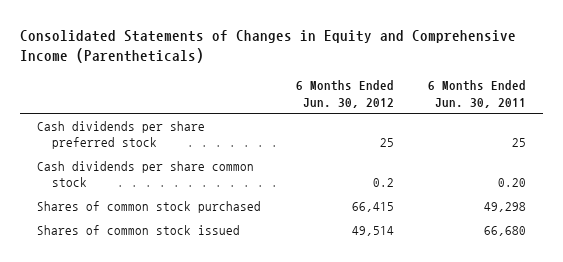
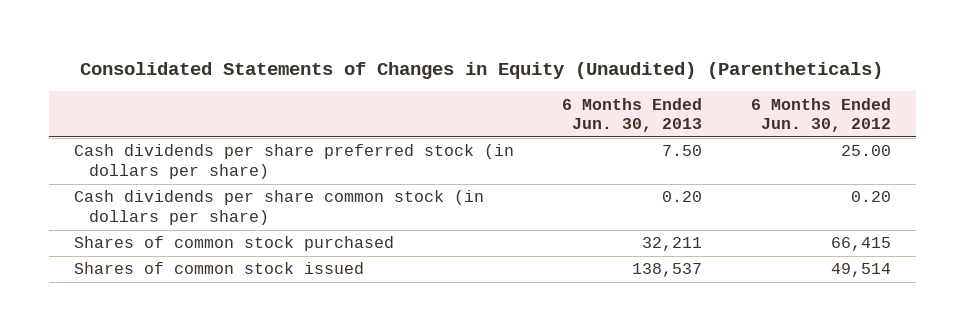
- Consolidated Statements of Changes in Equity and Comprehensive Income (Parentheticals)
+ Consolidated Statements of Changes in Equity (Unaudited) (Parentheticals)
- | 6 Months Ended Jun. 30, 2012 | 6 Months Ended Jun. 30, 2011
+ | 6 Months Ended Jun. 30, 2013 | 6 Months Ended Jun. 30, 2012
- Cash dividends per share preferred stock | 25 | 25
- Cash dividends per share common stock | 0.2 | 0.20
+ Cash dividends per share preferred stock (in dollars per share) | 7.50 | 25.00
+ Cash dividends per share common stock (in dollars per share) | 0.20 | 0.20

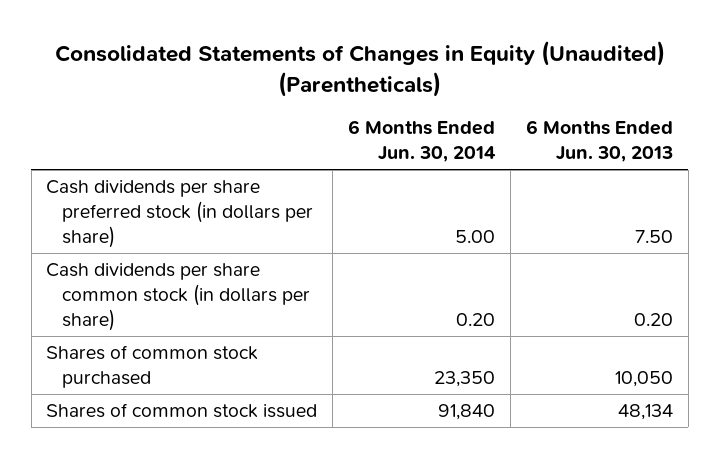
- | 6 Months Ended Jun. 30, 2013 | 6 Months Ended Jun. 30, 2012
+ | 6 Months Ended Jun. 30, 2014 | 6 Months Ended Jun. 30, 2013
- Shares of common stock purchased | 32,211 | 66,415
- Shares of common stock issued | 138,537 | 49,514
+ Shares of common stock purchased | 23,350 | 10,050
+ Shares of common stock issued | 91,840 | 48,134

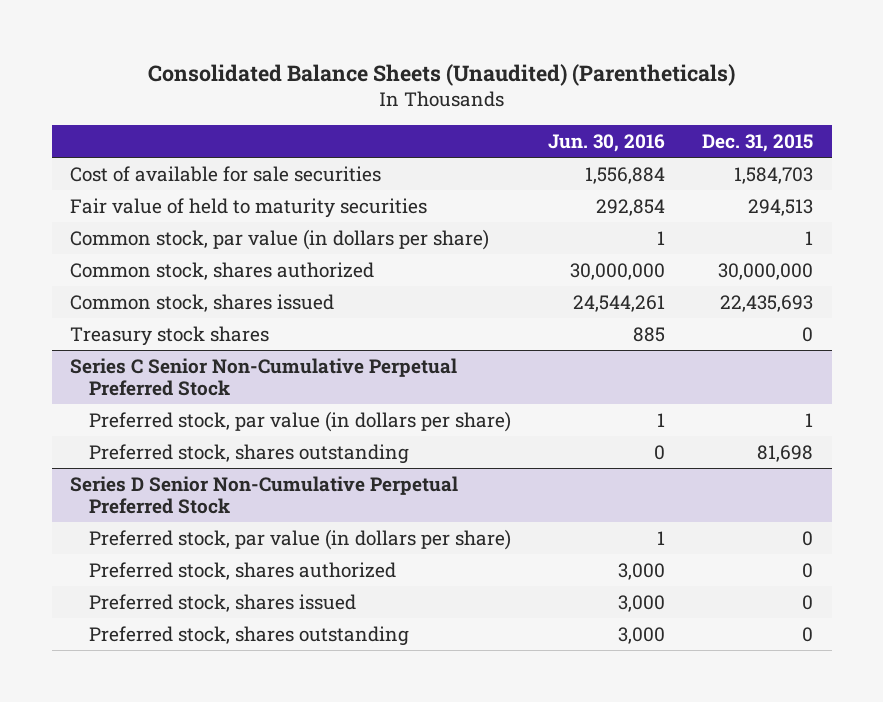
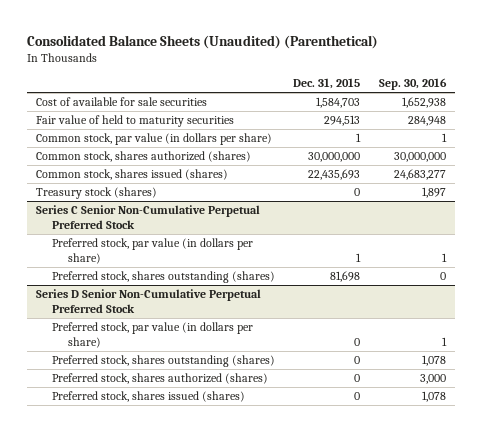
- Consolidated Balance Sheets (Unaudited) (Parentheticals)
+ Consolidated Balance Sheets (Unaudited) (Parenthetical)
- | Jun. 30, 2016 | Dec. 31, 2015
+ | Dec. 31, 2015 | Sep. 30, 2016
- Common stock, shares authorized | 30,000,000 | 30,000,000
- Common stock, shares issued | 24,544,261 | 22,435,693
- Treasury stock shares | 885 | 0
+ Common stock, shares authorized (shares) | 30,000,000 | 30,000,000
+ Common stock, shares issued (shares) | 22,435,693 | 24,683,277
+ Treasury stock (shares) | 0 | 1,897
@ Series C Senior Non-Cumulative Perpetual Preferred Stock
- Preferred stock, shares outstanding | 0 | 81,698
+ Preferred stock, shares outstanding (shares) | 81,698 | 0
@ Series D Senior Non-Cumulative Perpetual Preferred Stock
- Preferred stock, shares authorized | 3,000 | 0
- Preferred stock, shares issued | 3,000 | 0
- Preferred stock, shares outstanding | 3,000 | 0
+ Preferred stock, shares outstanding (shares) | 0 | 1,078
+ Preferred stock, shares authorized (shares) | 0 | 3,000
+ Preferred stock, shares issued (shares) | 0 | 1,078

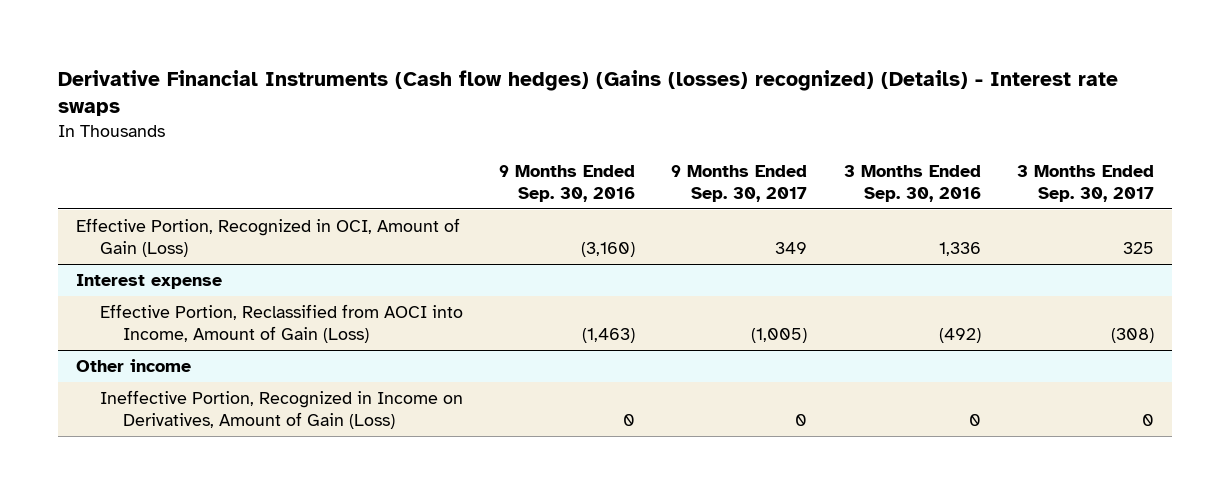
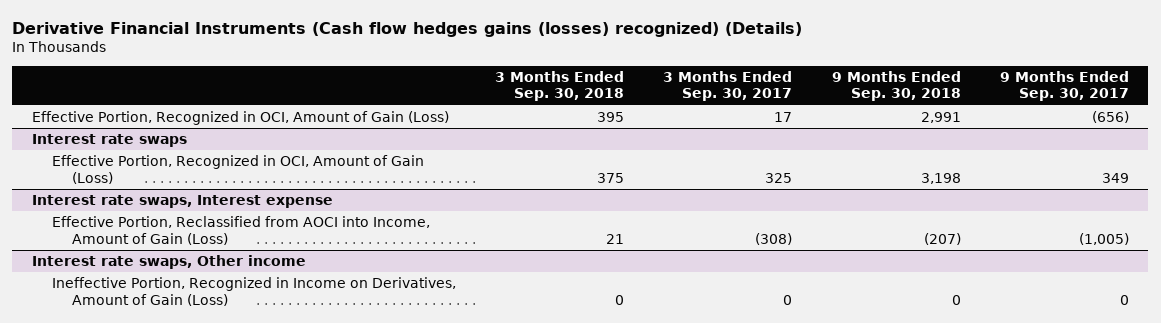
- Derivative Financial Instruments (Cash flow hedges) (Gains (losses) recognized) (Details) - Interest rate swaps
+ Derivative Financial Instruments (Cash flow hedges gains (losses) recognized) (Details)
- | 9 Months Ended Sep. 30, 2016 | 9 Months Ended Sep. 30, 2017 | 3 Months Ended Sep. 30, 2016 | 3 Months Ended Sep. 30, 2017
+ | 3 Months Ended Sep. 30, 2018 | 3 Months Ended Sep. 30, 2017 | 9 Months Ended Sep. 30, 2018 | 9 Months Ended Sep. 30, 2017
+ Effective Portion, Recognized in OCI, Amount of Gain (Loss) | 395 | 17 | 2,991 | (656)
+ Interest rate swaps
- Interest expense
+ Interest rate swaps, Interest expense
- Other income
+ Interest rate swaps, Other income

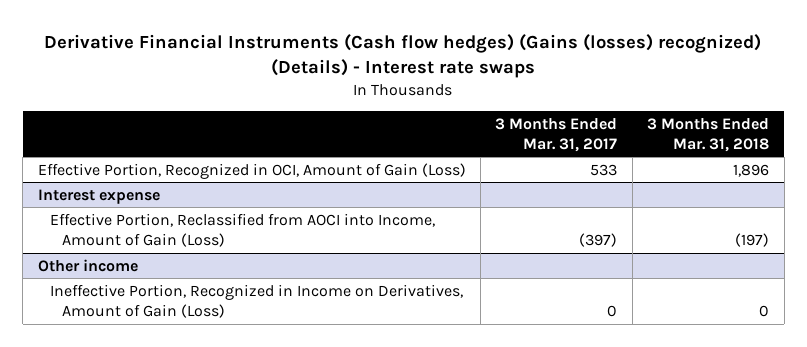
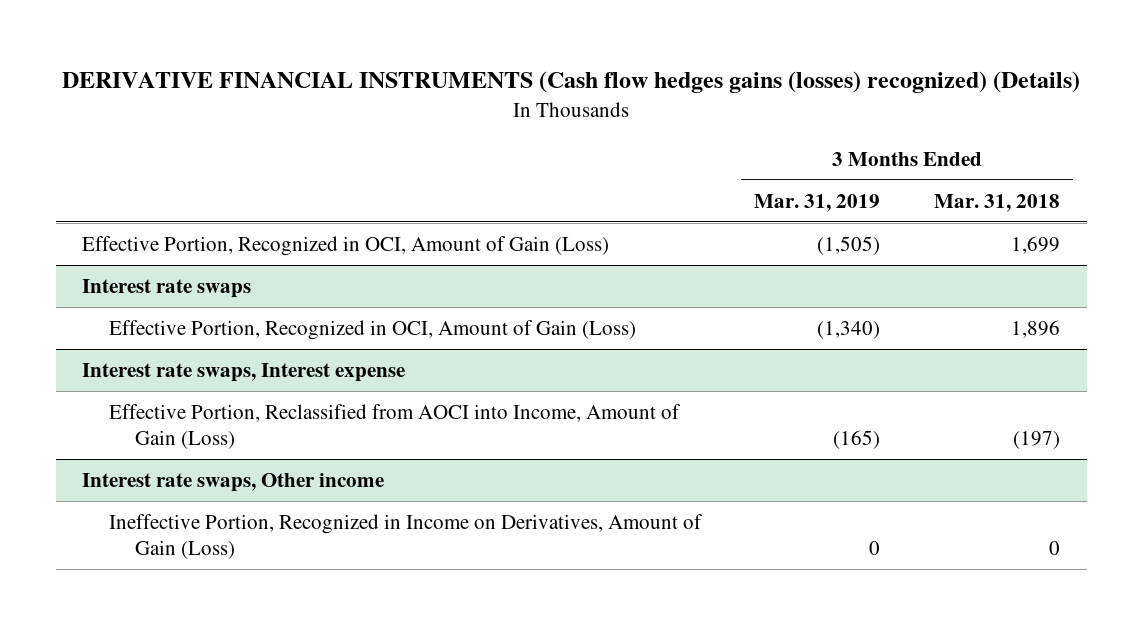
- Derivative Financial Instruments (Cash flow hedges) (Gains (losses) recognized) (Details) - Interest rate swaps
+ DERIVATIVE FINANCIAL INSTRUMENTS (Cash flow hedges gains (losses) recognized) (Details)
- | 3 Months Ended Mar. 31, 2017 | 3 Months Ended Mar. 31, 2018
+ | 3 Months Ended Mar. 31, 2019 | 3 Months Ended Mar. 31, 2018
+ Effective Portion, Recognized in OCI, Amount of Gain (Loss) | (1,505) | 1,699
+ Interest rate swaps
- Interest expense
+ Interest rate swaps, Interest expense
- Other income
+ Interest rate swaps, Other income

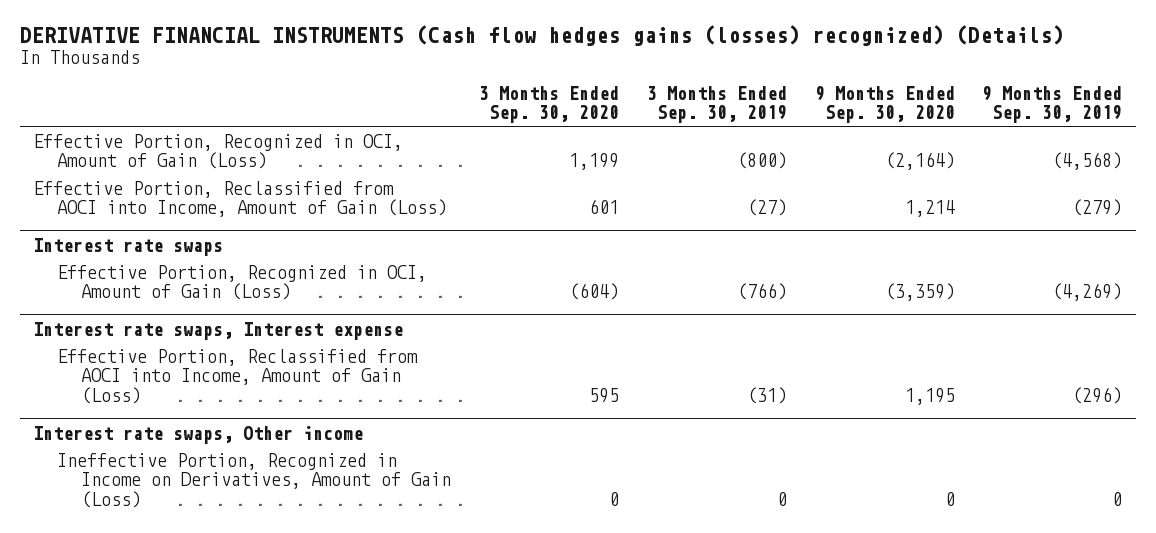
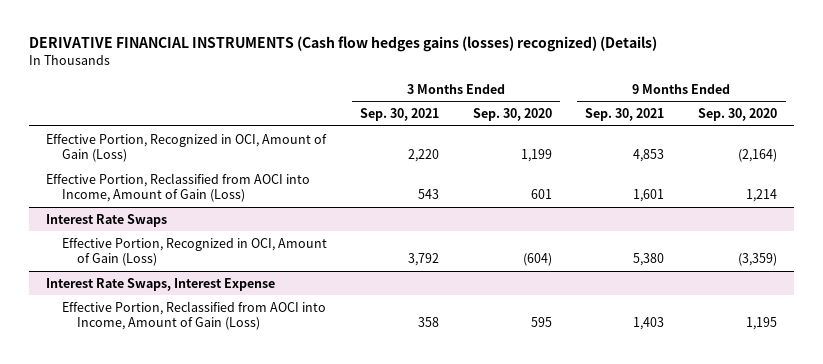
- | 3 Months Ended Sep. 30, 2020 | 3 Months Ended Sep. 30, 2019 | 9 Months Ended Sep. 30, 2020 | 9 Months Ended Sep. 30, 2019
+ | 3 Months Ended Sep. 30, 2021 | 3 Months Ended Sep. 30, 2020 | 9 Months Ended Sep. 30, 2021 | 9 Months Ended Sep. 30, 2020
- Interest rate swaps
+ Interest Rate Swaps
- Interest rate swaps, Interest expense
+ Interest Rate Swaps, Interest Expense
- Interest rate swaps, Other income
- Ineffective Portion, Recognized in Income on Derivatives, Amount of Gain (Loss) | 0 | 0 | 0 | 0

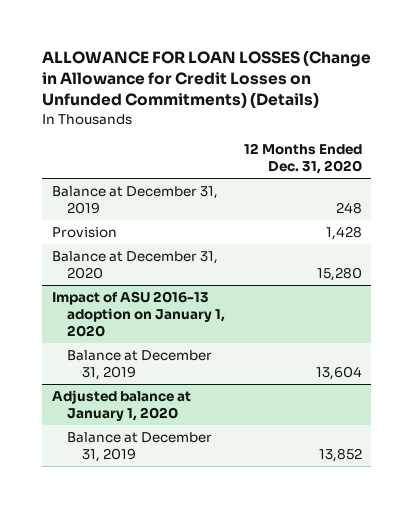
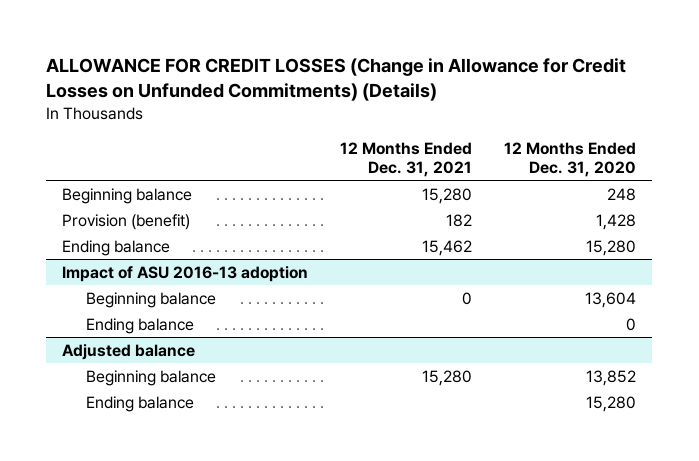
- ALLOWANCE FOR LOAN LOSSES (Change in Allowance for Credit Losses on Unfunded Commitments) (Details)
+ ALLOWANCE FOR CREDIT LOSSES (Change in Allowance for Credit Losses on Unfunded Commitments) (Details)
- | 12 Months Ended Dec. 31, 2020
+ | 12 Months Ended Dec. 31, 2021 | 12 Months Ended Dec. 31, 2020
- Balance at December 31, 2019 | 248
- Provision | 1,428
- Balance at December 31, 2020 | 15,280
- Impact of ASU 2016-13 adoption on January 1, 2020
- Balance at December 31, 2019 | 13,604
- Adjusted balance at January 1, 2020
- Balance at December 31, 2019 | 13,852
+ Beginning balance | 15,280 | 248
+ Provision (benefit) | 182 | 1,428
+ Ending balance | 15,462 | 15,280
+ Impact of ASU 2016-13 adoption
+ Beginning balance | 0 | 13,604
+ Ending balance | | 0
+ Adjusted balance
+ Beginning balance | 15,280 | 13,852
+ Ending balance | | 15,280

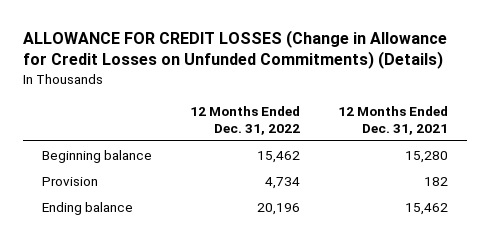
- | 12 Months Ended Dec. 31, 2021 | 12 Months Ended Dec. 31, 2020
+ | 12 Months Ended Dec. 31, 2022 | 12 Months Ended Dec. 31, 2021
- Provision (benefit) | 182 | 1,428
+ Provision | 4,734 | 182
- Impact of ASU 2016-13 adoption
- Beginning balance | 0 | 13,604
- Ending balance | | 0
- Adjusted balance
- Beginning balance | 15,280 | 13,852
- Ending balance | | 15,280

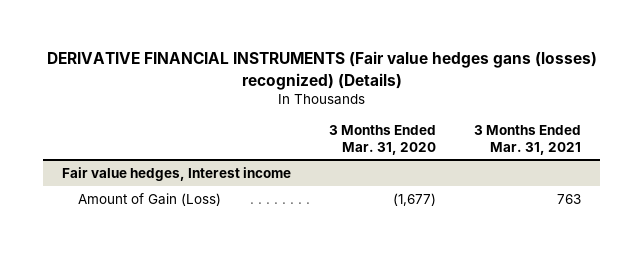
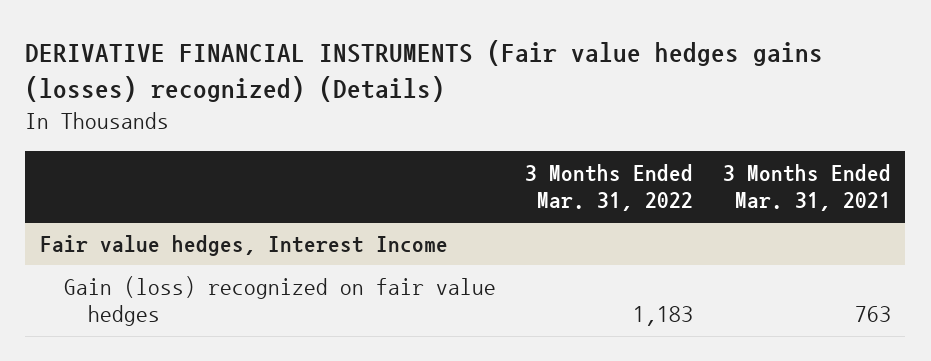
- DERIVATIVE FINANCIAL INSTRUMENTS (Fair value hedges gans (losses) recognized) (Details)
+ DERIVATIVE FINANCIAL INSTRUMENTS (Fair value hedges gains (losses) recognized) (Details)
- | 3 Months Ended Mar. 31, 2020 | 3 Months Ended Mar. 31, 2021
+ | 3 Months Ended Mar. 31, 2022 | 3 Months Ended Mar. 31, 2021
- Fair value hedges, Interest income
- Amount of Gain (Loss) | (1,677) | 763
+ Fair value hedges, Interest Income
+ Gain (loss) recognized on fair value hedges | 1,183 | 763

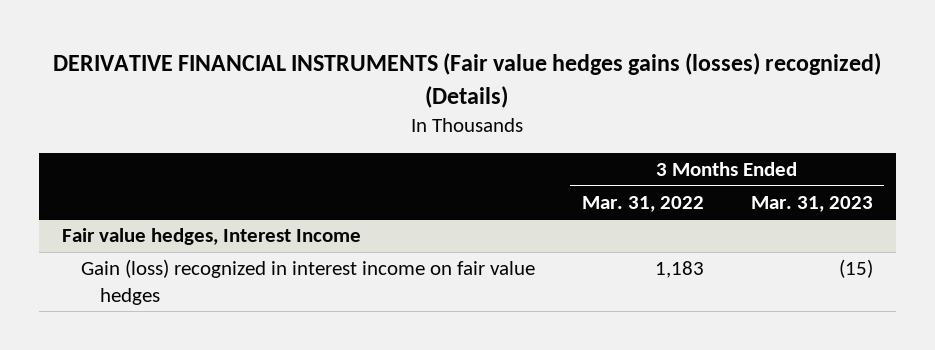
- | 3 Months Ended Mar. 31, 2022 | 3 Months Ended Mar. 31, 2021
+ | 3 Months Ended Mar. 31, 2022 | 3 Months Ended Mar. 31, 2023
@ Fair value hedges, Interest Income
- Gain (loss) recognized on fair value hedges | 1,183 | 763
+ Gain (loss) recognized in interest income on fair value hedges | 1,183 | (15)

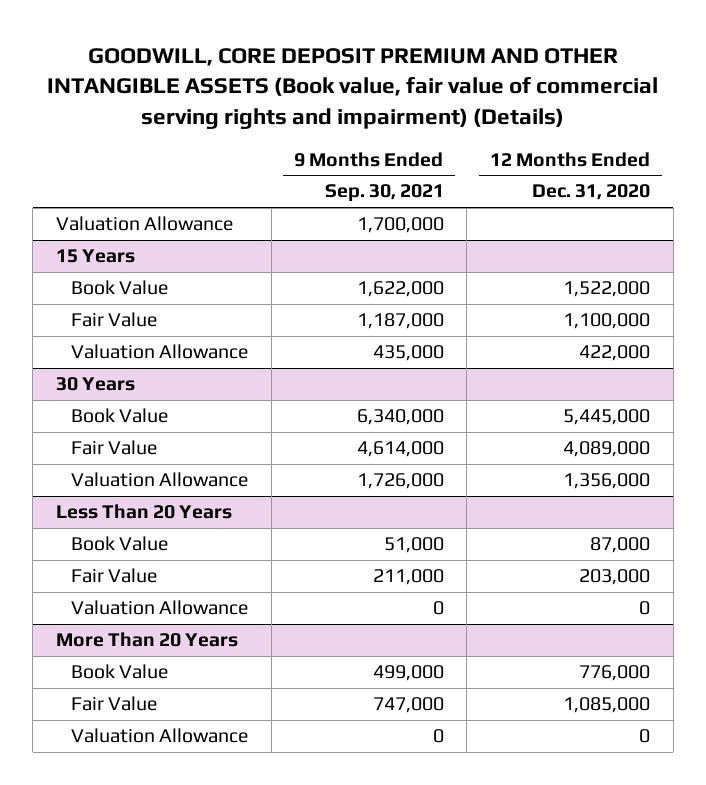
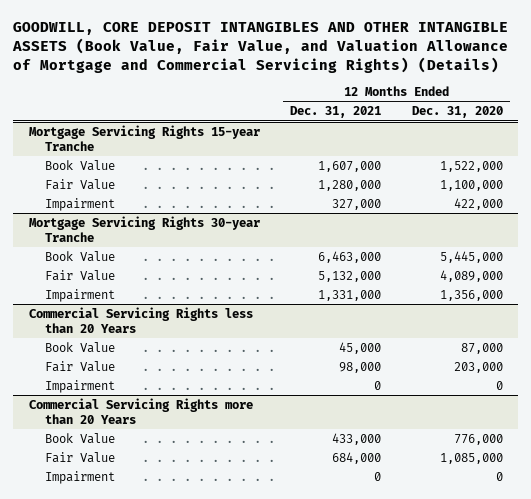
- GOODWILL, CORE DEPOSIT PREMIUM AND OTHER INTANGIBLE ASSETS (Book value, fair value of commercial serving rights and impairment) (Details)
+ GOODWILL, CORE DEPOSIT INTANGIBLES AND OTHER INTANGIBLE ASSETS (Book Value, Fair Value, and Valuation Allowance of Mortgage and Commercial Servicing Rights) (Details)
- | 9 Months Ended Sep. 30, 2021 | 12 Months Ended Dec. 31, 2020
+ | 12 Months Ended Dec. 31, 2021 | 12 Months Ended Dec. 31, 2020
- Valuation Allowance | 1,700,000 |
- 15 Years
+ Mortgage Servicing Rights 15-year Tranche
- Valuation Allowance | 435,000 | 422,000
- 30 Years
+ Impairment | 327,000 | 422,000
+ Mortgage Servicing Rights 30-year Tranche
- Valuation Allowance | 1,726,000 | 1,356,000
- Less Than 20 Years
+ Impairment | 1,331,000 | 1,356,000
+ Commercial Servicing Rights less than 20 Years
- Valuation Allowance | 0 | 0
- More Than 20 Years
+ Impairment | 0 | 0
+ Commercial Servicing Rights more than 20 Years
- Valuation Allowance | 0 | 0
+ Impairment | 0 | 0

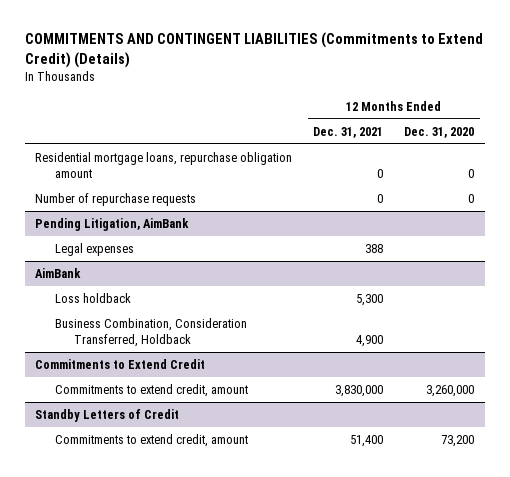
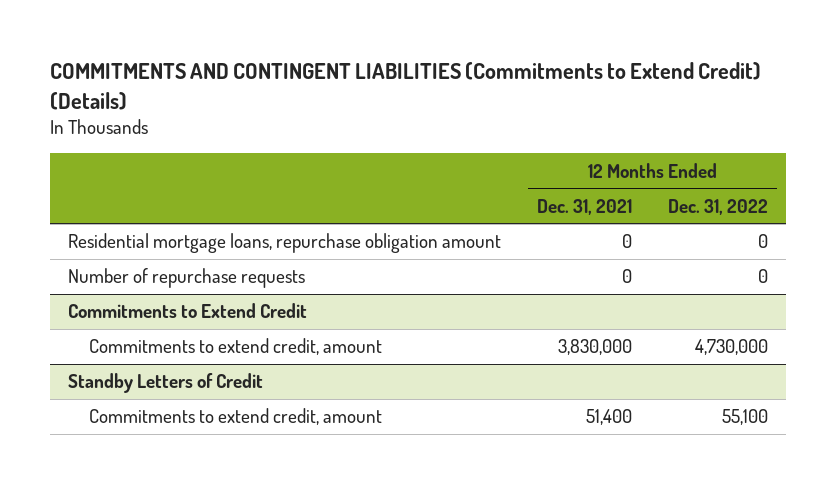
- | 12 Months Ended Dec. 31, 2021 | 12 Months Ended Dec. 31, 2020
+ | 12 Months Ended Dec. 31, 2021 | 12 Months Ended Dec. 31, 2022
- Pending Litigation, AimBank
- Legal expenses | 388 |
- AimBank
- Loss holdback | 5,300 |
- Business Combination, Consideration Transferred, Holdback | 4,900 |

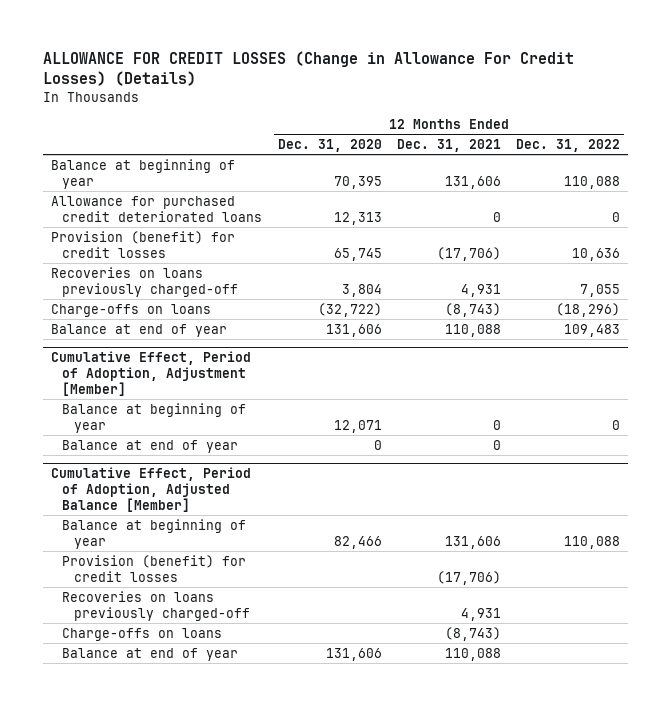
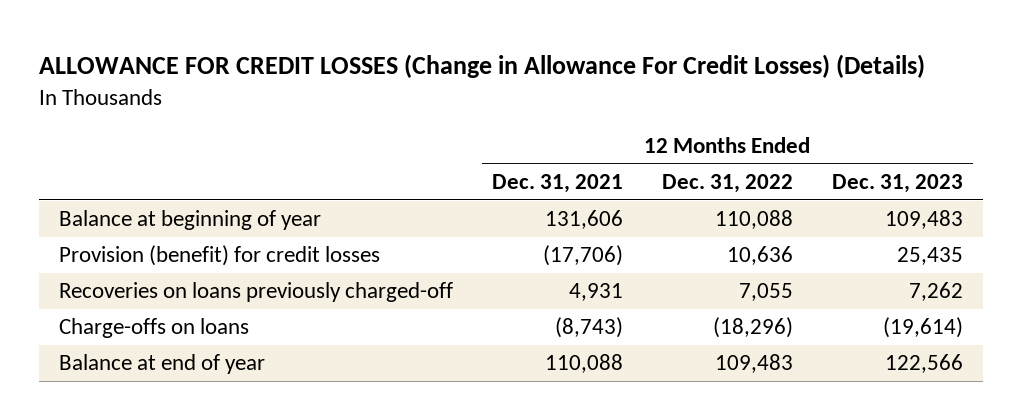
- | 12 Months Ended Dec. 31, 2020 | 12 Months Ended Dec. 31, 2021 | 12 Months Ended Dec. 31, 2022
+ | 12 Months Ended Dec. 31, 2021 | 12 Months Ended Dec. 31, 2022 | 12 Months Ended Dec. 31, 2023
- Allowance for purchased credit deteriorated loans | 12,313 | 0 | 0
- Cumulative Effect, Period of Adoption, Adjustment [Member]
- Balance at beginning of year | 12,071 | 0 | 0
- Balance at end of year | 0 | 0 |
- Cumulative Effect, Period of Adoption, Adjusted Balance [Member]
- Balance at beginning of year | 82,466 | 131,606 | 110,088
- Provision (benefit) for credit losses | | (17,706) |
- Recoveries on loans previously charged-off | | 4,931 |
- Charge-offs on loans | | (8,743) |
- Balance at end of year | 131,606 | 110,088 |

